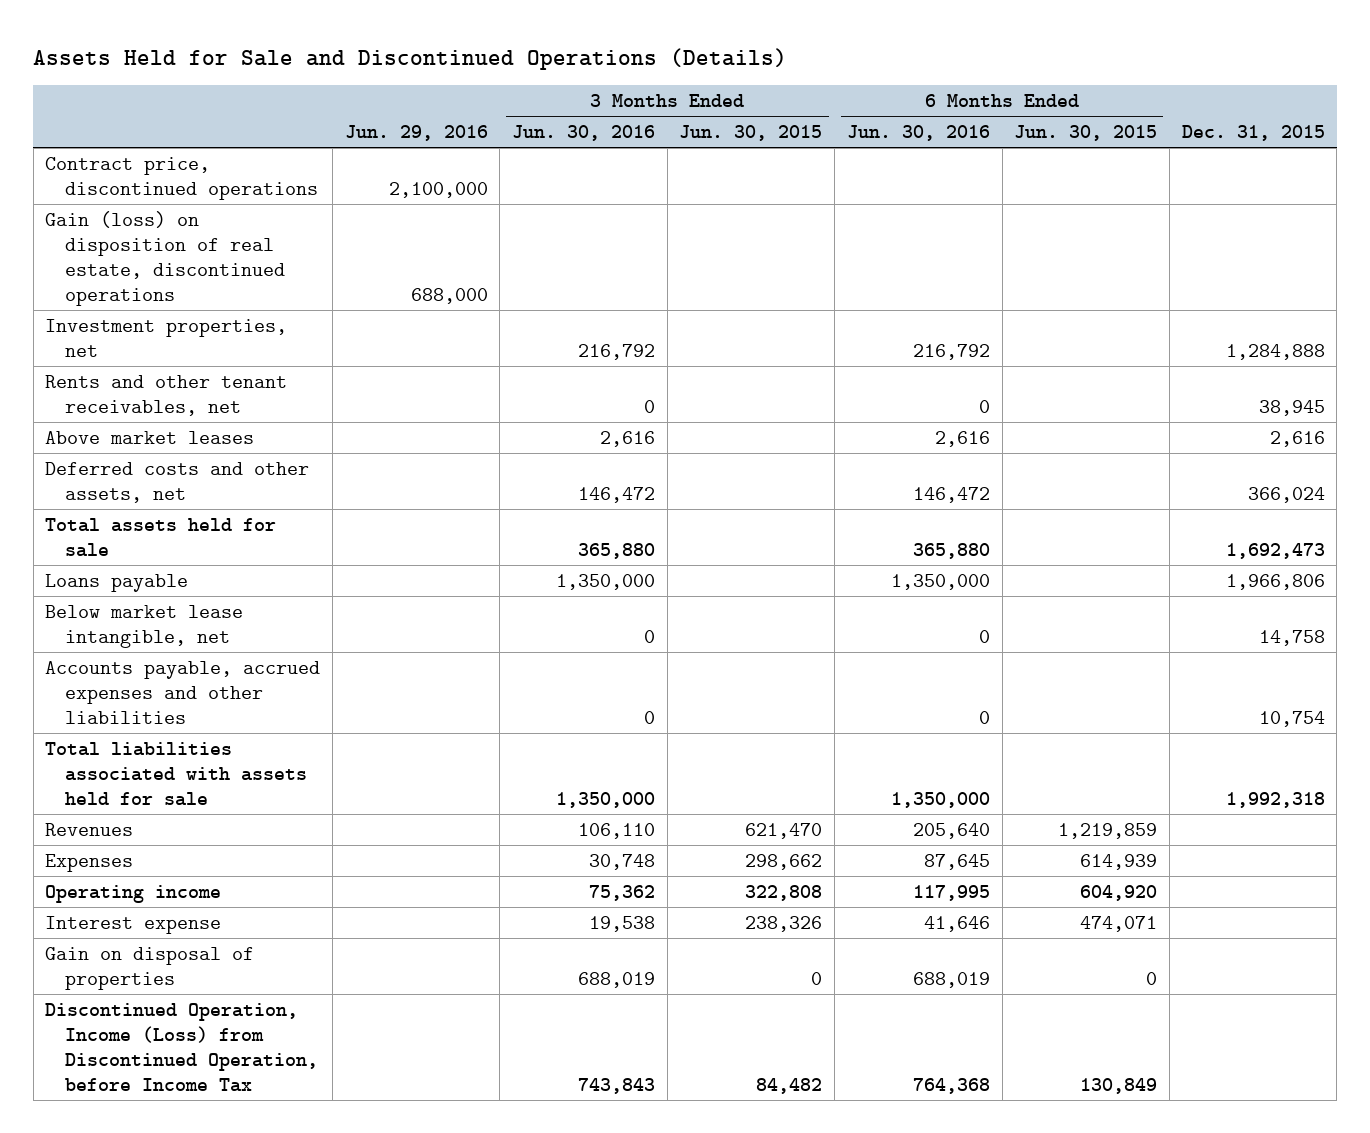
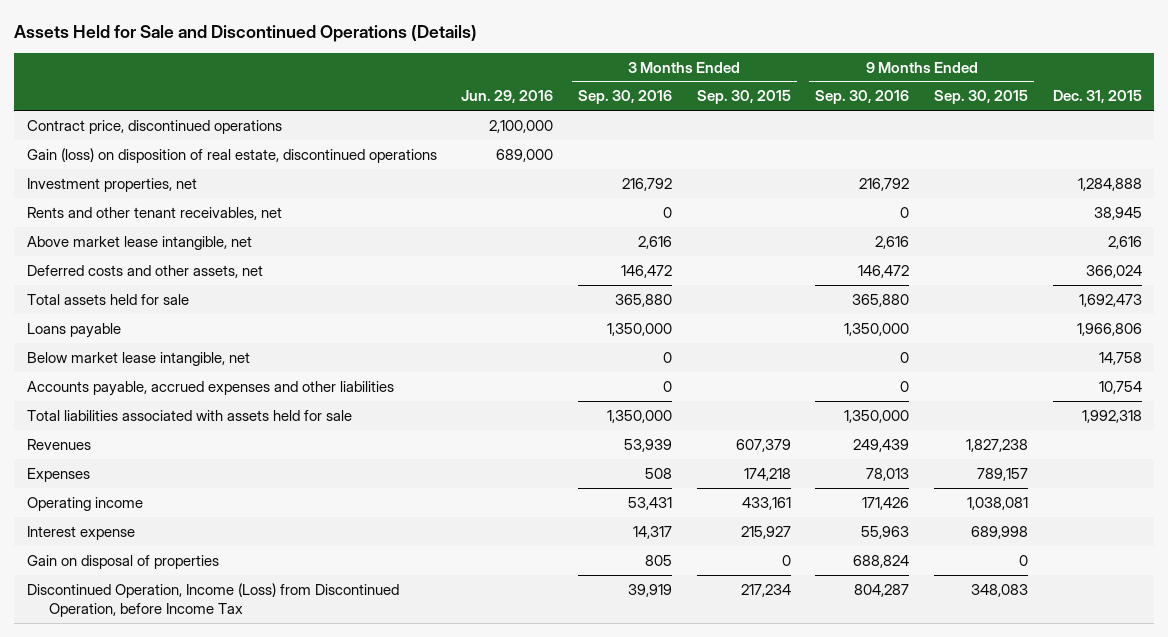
- | Jun. 29, 2016 | 3 Months Ended Jun. 30, 2016 | 3 Months Ended Jun. 30, 2015 | 6 Months Ended Jun. 30, 2016 | 6 Months Ended Jun. 30, 2015 | Dec. 31, 2015
+ | Jun. 29, 2016 | 3 Months Ended Sep. 30, 2016 | 3 Months Ended Sep. 30, 2015 | 9 Months Ended Sep. 30, 2016 | 9 Months Ended Sep. 30, 2015 | Dec. 31, 2015
- Gain (loss) on disposition of real estate, discontinued operations | 688,000 | | | | |
+ Gain (loss) on disposition of real estate, discontinued operations | 689,000 | | | | |
- Above market leases | | 2,616 | | 2,616 | | 2,616
+ Above market lease intangible, net | | 2,616 | | 2,616 | | 2,616

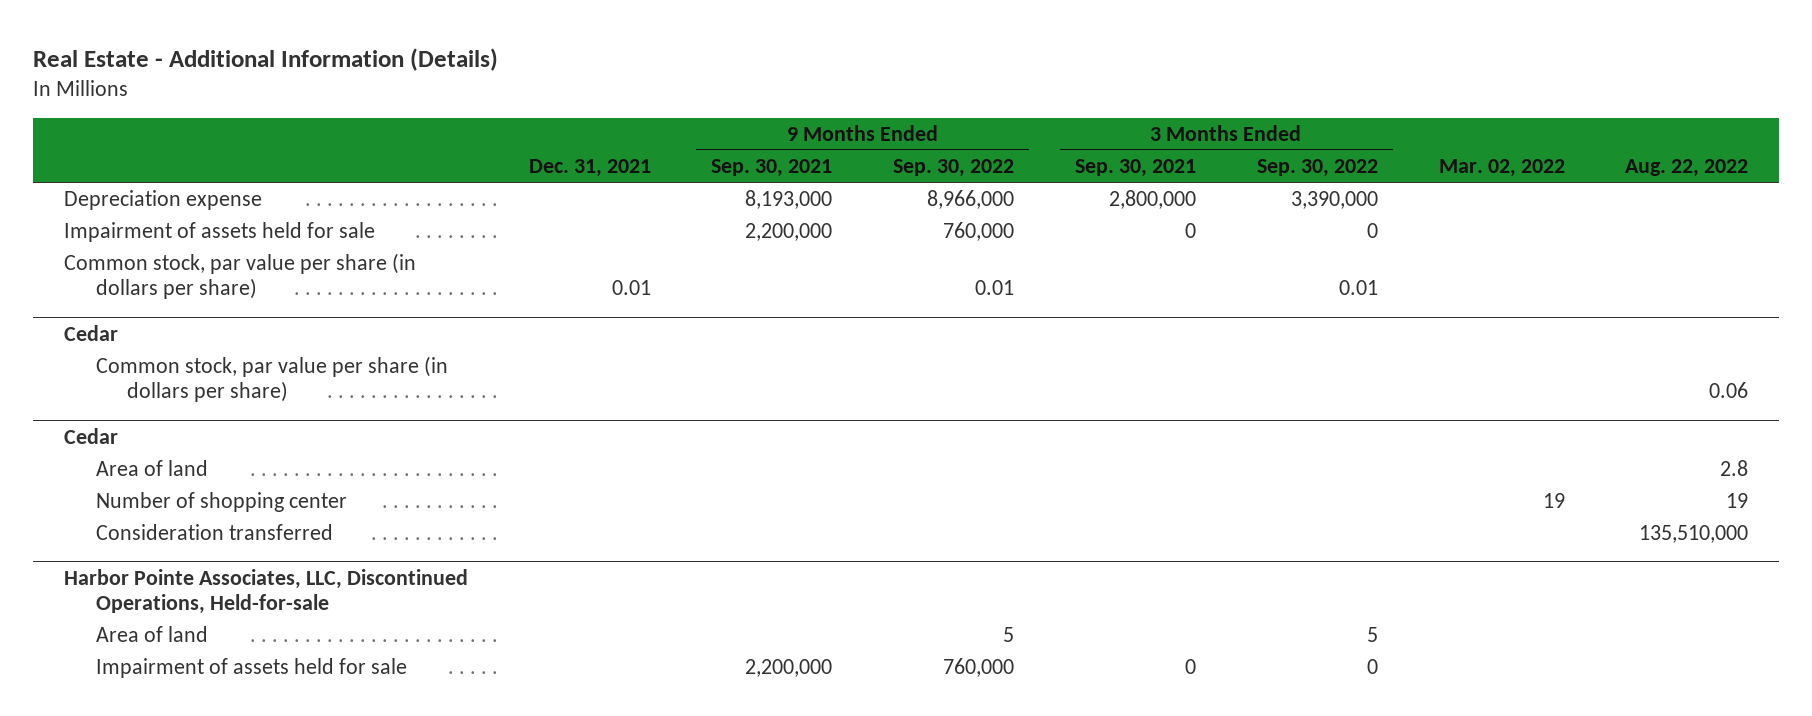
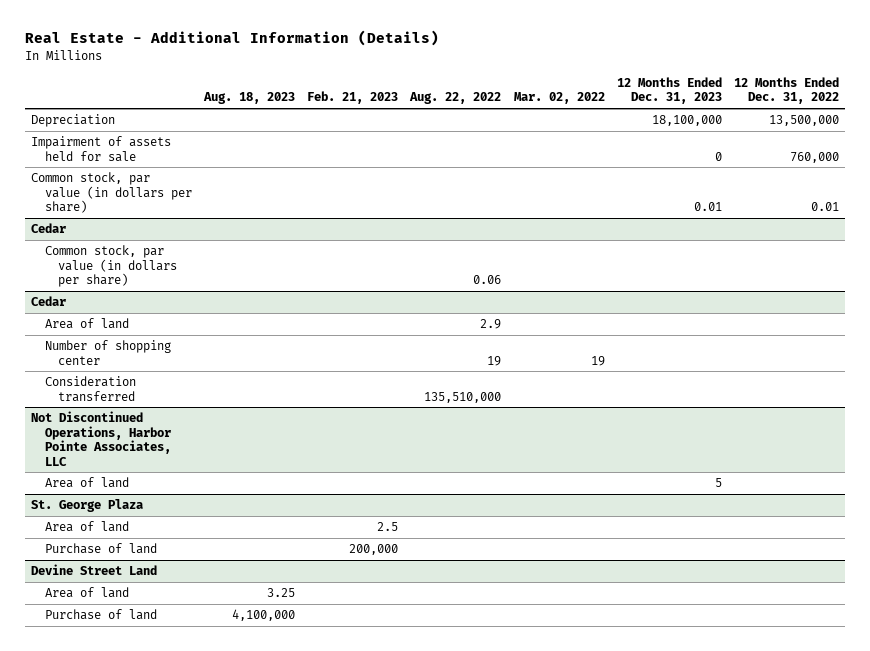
- | Dec. 31, 2021 | 9 Months Ended Sep. 30, 2021 | 9 Months Ended Sep. 30, 2022 | 3 Months Ended Sep. 30, 2021 | 3 Months Ended Sep. 30, 2022 | Mar. 02, 2022 | Aug. 22, 2022
+ | Aug. 18, 2023 | Feb. 21, 2023 | Aug. 22, 2022 | Mar. 02, 2022 | 12 Months Ended Dec. 31, 2023 | 12 Months Ended Dec. 31, 2022
- Depreciation expense | | 8,193,000 | 8,966,000 | 2,800,000 | 3,390,000 | |
+ Depreciation | | | | | 18,100,000 | 13,500,000
- Common stock, par value per share (in dollars per share) | 0.01 | | 0.01 | | 0.01 | |
+ Common stock, par value (in dollars per share) | | | | | 0.01 | 0.01
@ Cedar
- Common stock, par value per share (in dollars per share) | | | | | | | 0.06
+ Common stock, par value (in dollars per share) | | | 0.06 | | |
- Area of land | | | | | | | 2.8
+ Area of land | | | 2.9 | | |
- Harbor Pointe Associates, LLC, Discontinued Operations, Held-for-sale
+ Not Discontinued Operations, Harbor Pointe Associates, LLC
- Impairment of assets held for sale | | 2,200,000 | 760,000 | 0 | 0 | |
+ St. George Plaza
+ Area of land | | 2.5 | | | |
+ Purchase of land | | 200,000 | | | |
+ Devine Street Land
+ Area of land | 3.25 | | | | |
+ Purchase of land | 4,100,000 | | | | |

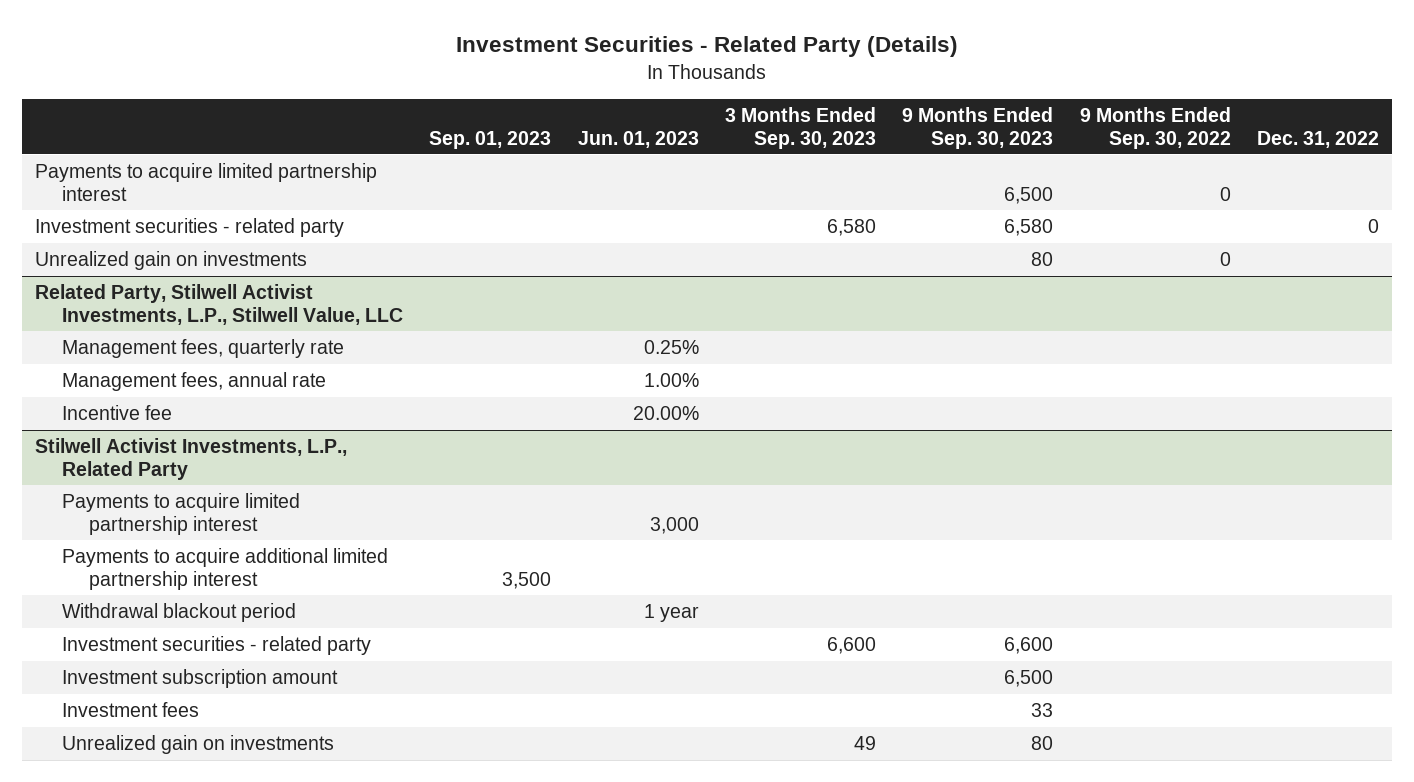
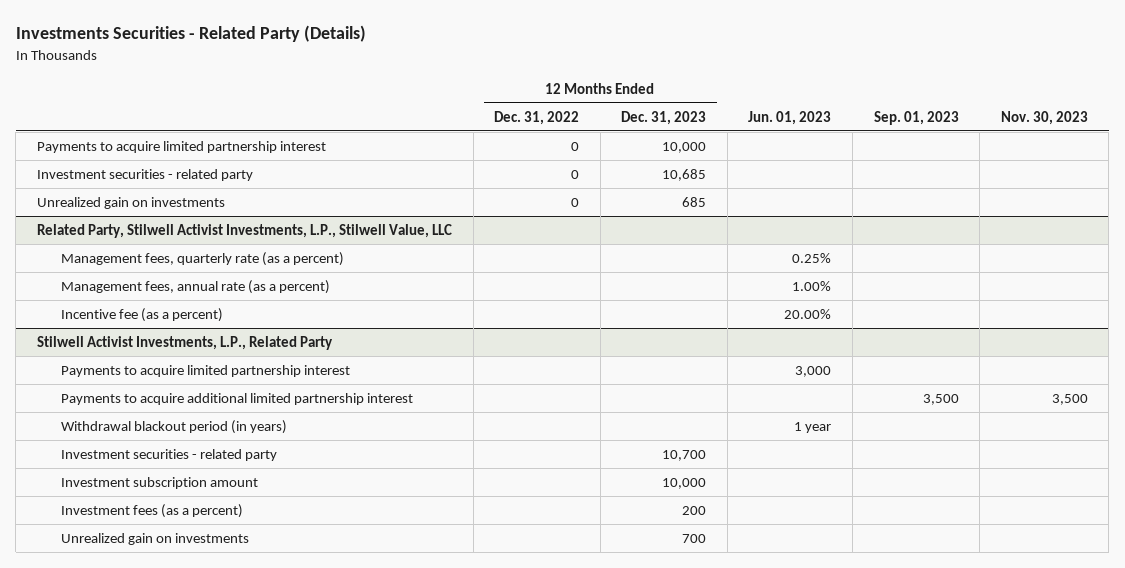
- Investment Securities - Related Party (Details)
+ Investments Securities - Related Party (Details)
- | Sep. 01, 2023 | Jun. 01, 2023 | 3 Months Ended Sep. 30, 2023 | 9 Months Ended Sep. 30, 2023 | 9 Months Ended Sep. 30, 2022 | Dec. 31, 2022
+ | 12 Months Ended Dec. 31, 2022 | 12 Months Ended Dec. 31, 2023 | Jun. 01, 2023 | Sep. 01, 2023 | Nov. 30, 2023
@ Related Party, Stilwell Activist Investments, L.P., Stilwell Value, LLC
- Management fees, quarterly rate | | 0.25% | | | |
- Management fees, annual rate | | 1.00% | | | |
- Incentive fee | | 20.00% | | | |
+ Management fees, quarterly rate (as a percent) | | | 0.25% | |
+ Management fees, annual rate (as a percent) | | | 1.00% | |
+ Incentive fee (as a percent) | | | 20.00% | |
@ Stilwell Activist Investments, L.P., Related Party
- Withdrawal blackout period | | 1 year | | | |
+ Withdrawal blackout period (in years) | | | 1 year | |
- Investment fees | | | | 33 | |
+ Investment fees (as a percent) | | 200 | | |

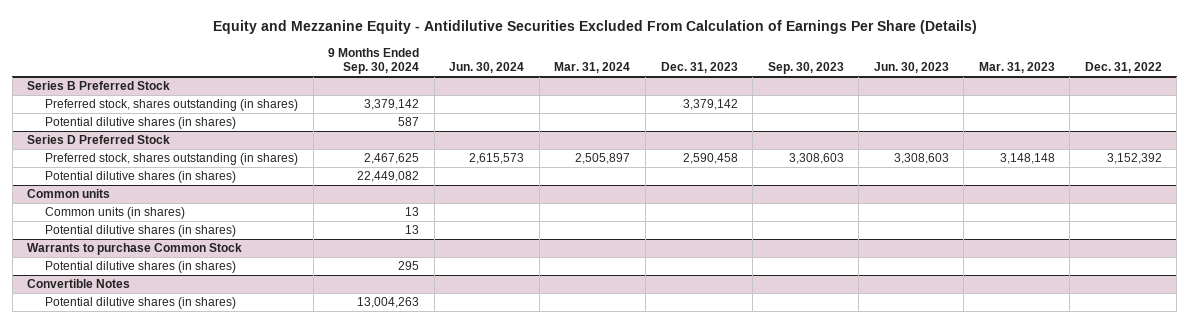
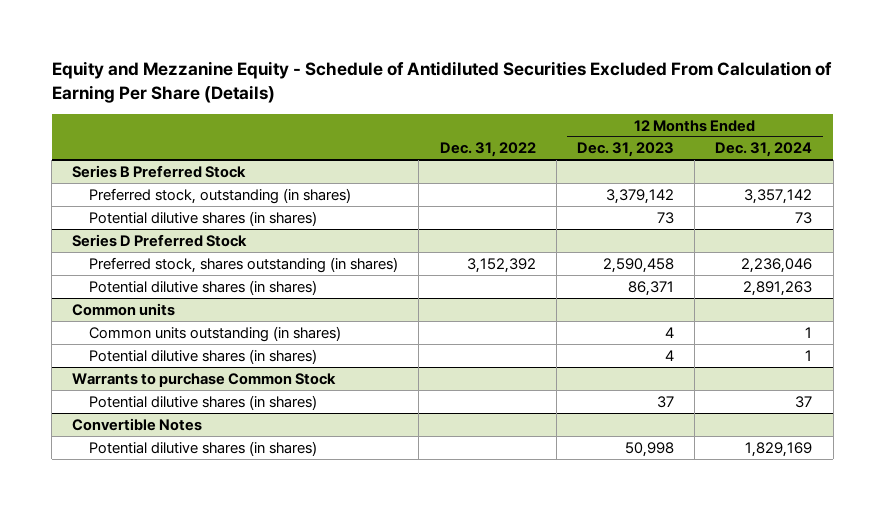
- Equity and Mezzanine Equity - Antidilutive Securities Excluded From Calculation of Earnings Per Share (Details)
+ Equity and Mezzanine Equity - Schedule of Antidiluted Securities Excluded From Calculation of Earning Per Share (Details)
- | 9 Months Ended Sep. 30, 2024 | Jun. 30, 2024 | Mar. 31, 2024 | Dec. 31, 2023 | Sep. 30, 2023 | Jun. 30, 2023 | Mar. 31, 2023 | Dec. 31, 2022
+ | Dec. 31, 2022 | 12 Months Ended Dec. 31, 2023 | 12 Months Ended Dec. 31, 2024
@ Series B Preferred Stock
- Preferred stock, shares outstanding (in shares) | 3,379,142 | | | 3,379,142 | | | |
+ Preferred stock, outstanding (in shares) | | 3,379,142 | 3,357,142
@ Common units
- Common units (in shares) | 13 | | | | | | |
+ Common units outstanding (in shares) | | 4 | 1

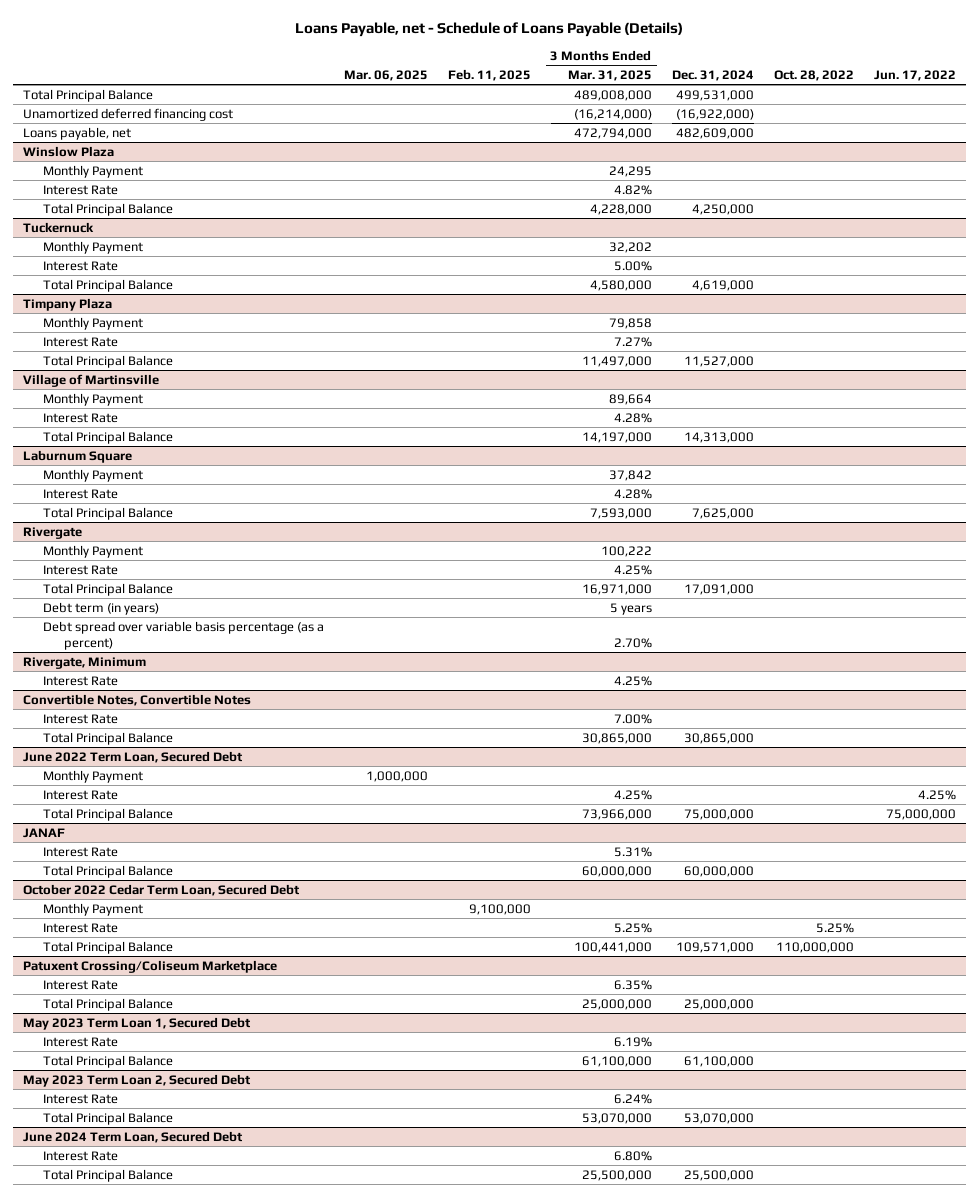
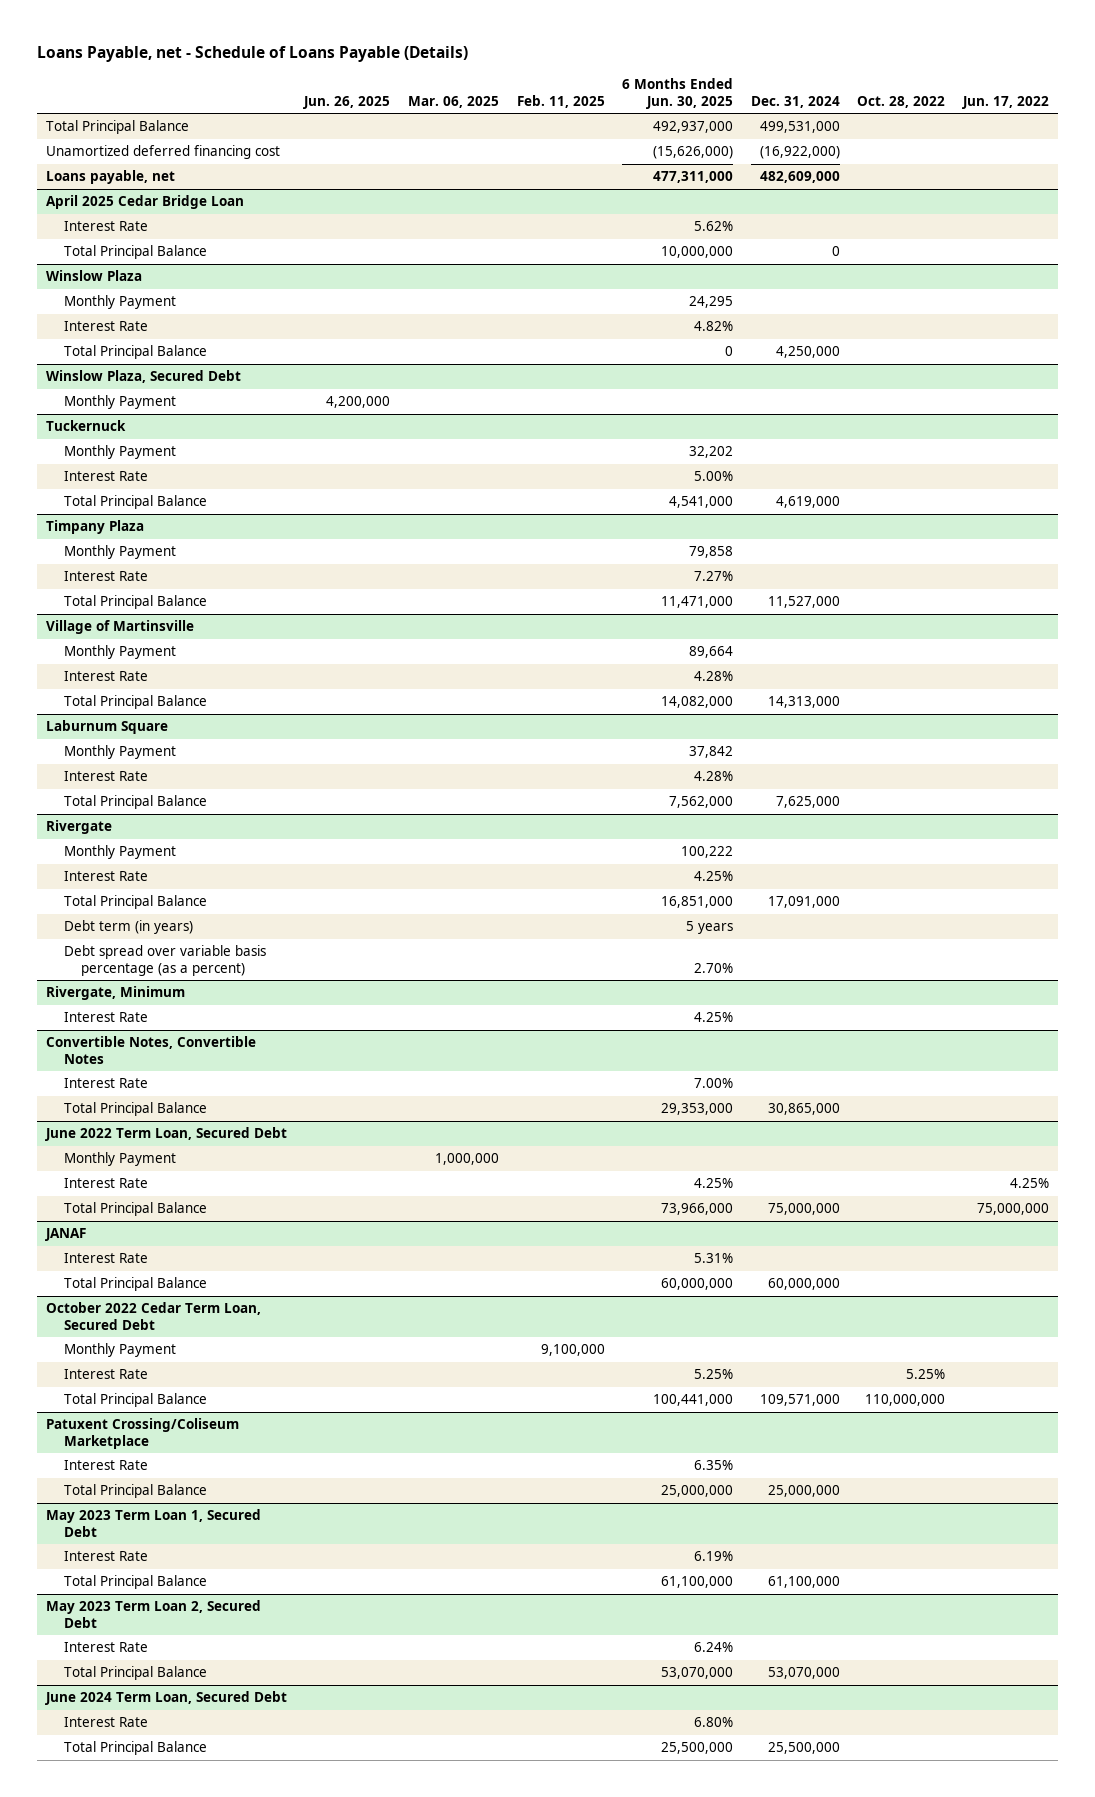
- | Mar. 06, 2025 | Feb. 11, 2025 | 3 Months Ended Mar. 31, 2025 | Dec. 31, 2024 | Oct. 28, 2022 | Jun. 17, 2022
+ | Jun. 26, 2025 | Mar. 06, 2025 | Feb. 11, 2025 | 6 Months Ended Jun. 30, 2025 | Dec. 31, 2024 | Oct. 28, 2022 | Jun. 17, 2022
+ April 2025 Cedar Bridge Loan
+ Interest Rate | | | | 5.62% | | |
+ Total Principal Balance | | | | 10,000,000 | 0 | |
+ Winslow Plaza, Secured Debt
+ Monthly Payment | 4,200,000 | | | | | |

